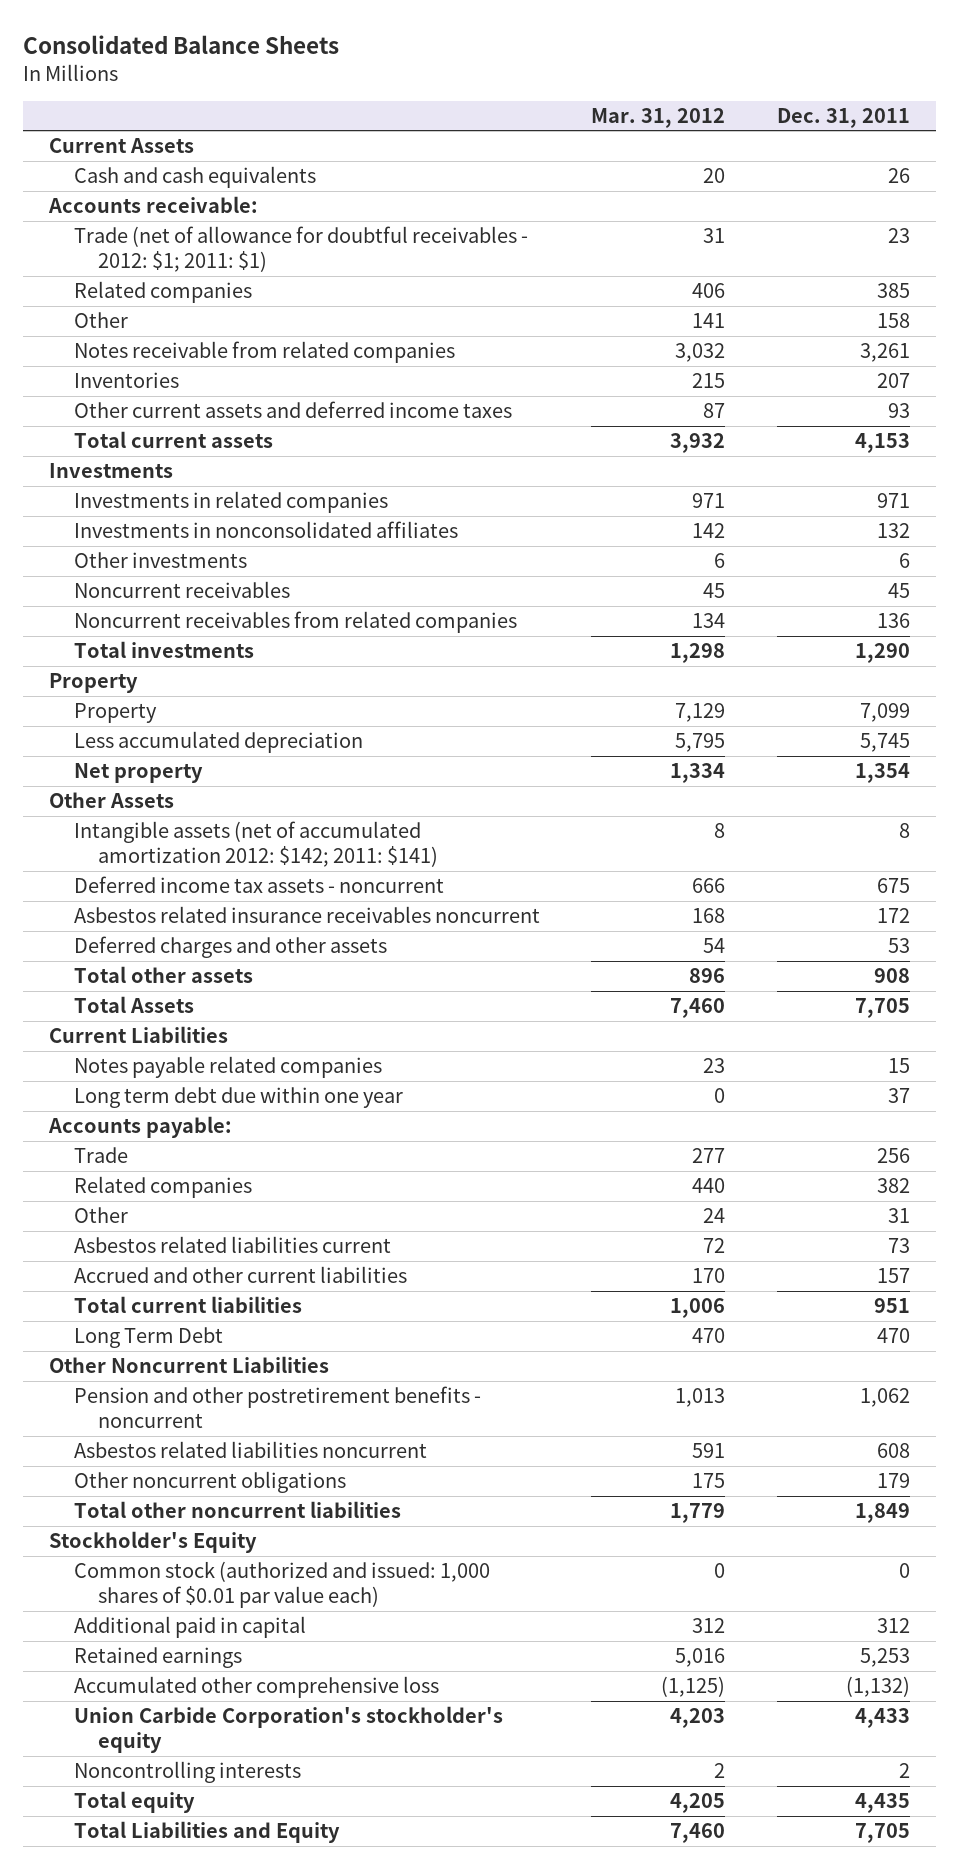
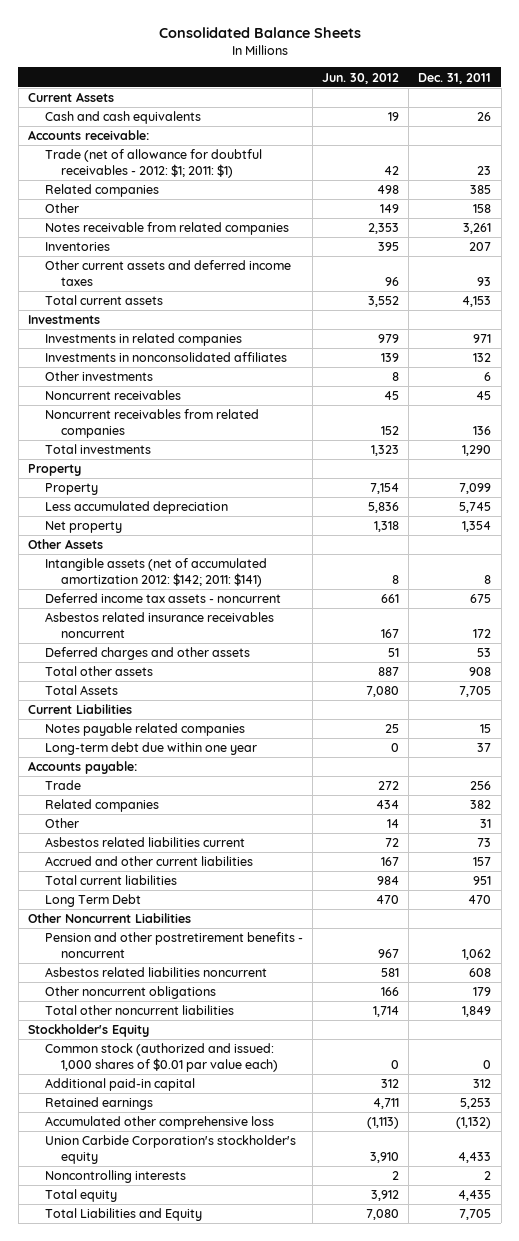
- | Mar. 31, 2012 | Dec. 31, 2011
+ | Jun. 30, 2012 | Dec. 31, 2011
- Long term debt due within one year | 0 | 37
+ Long-term debt due within one year | 0 | 37
- Additional paid in capital | 312 | 312
+ Additional paid-in capital | 312 | 312

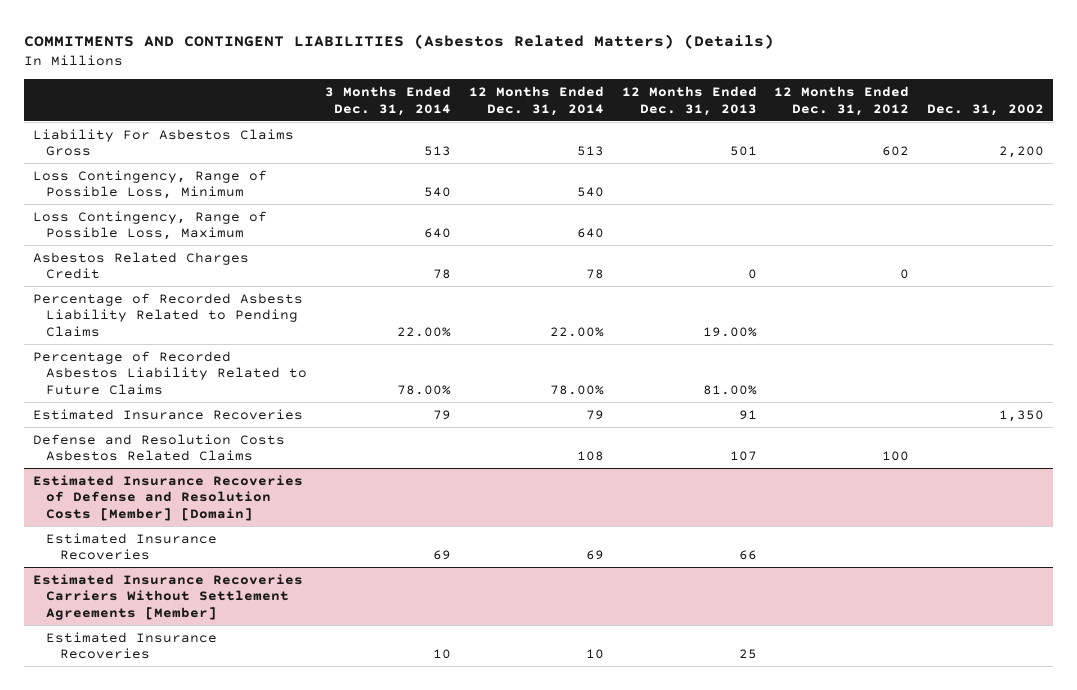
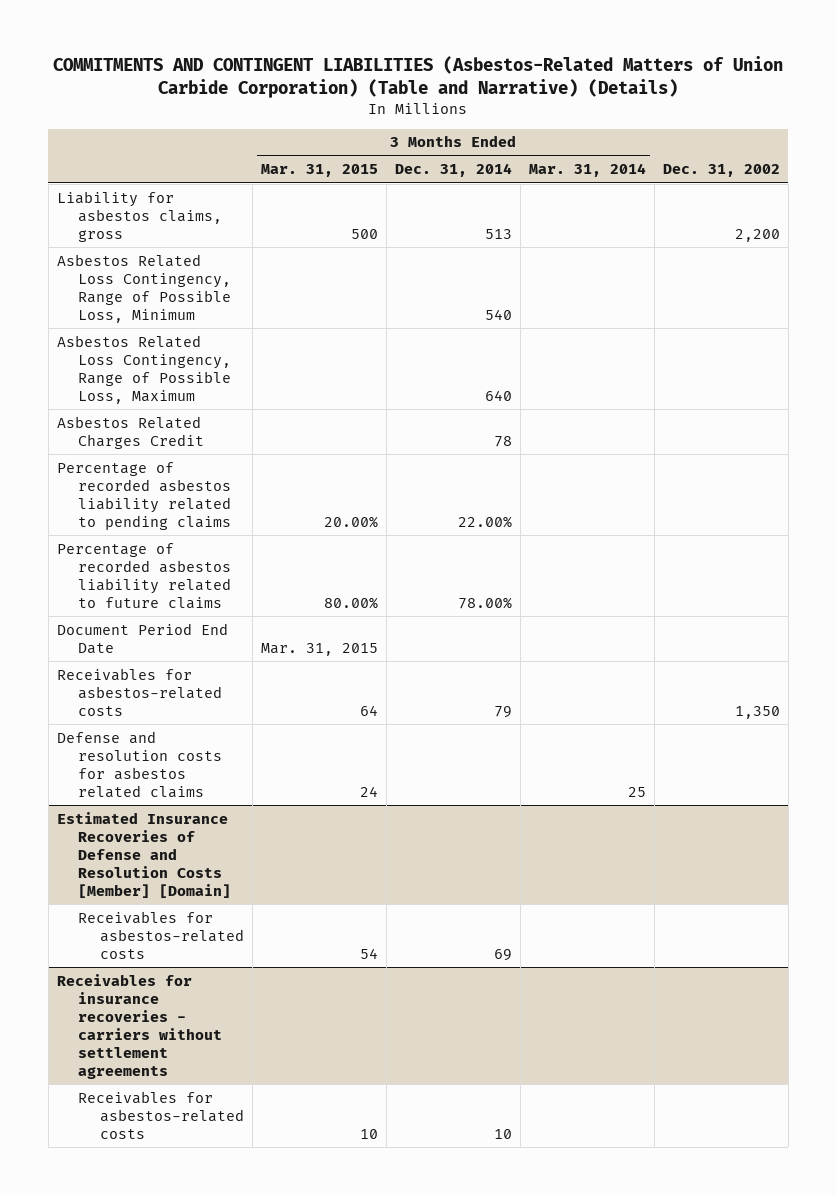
- COMMITMENTS AND CONTINGENT LIABILITIES (Asbestos Related Matters) (Details)
+ COMMITMENTS AND CONTINGENT LIABILITIES (Asbestos-Related Matters of Union Carbide Corporation) (Table and Narrative) (Details)
- | 3 Months Ended Dec. 31, 2014 | 12 Months Ended Dec. 31, 2014 | 12 Months Ended Dec. 31, 2013 | 12 Months Ended Dec. 31, 2012 | Dec. 31, 2002
+ | 3 Months Ended Mar. 31, 2015 | 3 Months Ended Dec. 31, 2014 | 3 Months Ended Mar. 31, 2014 | Dec. 31, 2002
- Liability For Asbestos Claims Gross | 513 | 513 | 501 | 602 | 2,200
- Loss Contingency, Range of Possible Loss, Minimum | 540 | 540 | | |
- Loss Contingency, Range of Possible Loss, Maximum | 640 | 640 | | |
+ Liability for asbestos claims, gross | 500 | 513 | | 2,200
+ Asbestos Related Loss Contingency, Range of Possible Loss, Minimum | | 540 | |
+ Asbestos Related Loss Contingency, Range of Possible Loss, Maximum | | 640 | |
- Percentage of Recorded Asbests Liability Related to Pending Claims | 22.00% | 22.00% | 19.00% | |
- Percentage of Recorded Asbestos Liability Related to Future Claims | 78.00% | 78.00% | 81.00% | |
- Estimated Insurance Recoveries | 79 | 79 | 91 | | 1,350
- Defense and Resolution Costs Asbestos Related Claims | | 108 | 107 | 100 |
+ Percentage of recorded asbestos liability related to pending claims | 20.00% | 22.00% | |
+ Percentage of recorded asbestos liability related to future claims | 80.00% | 78.00% | |
+ Document Period End Date | Mar. 31, 2015 | | |
+ Receivables for asbestos-related costs | 64 | 79 | | 1,350
+ Defense and resolution costs for asbestos related claims | 24 | | 25 |
@ Estimated Insurance Recoveries of Defense and Resolution Costs [Member] [Domain]
- Estimated Insurance Recoveries | 69 | 69 | 66 | |
- Estimated Insurance Recoveries Carriers Without Settlement Agreements [Member]
- Estimated Insurance Recoveries | 10 | 10 | 25 | |
@ Estimated Insurance Recoveries of Defense and Resolution Costs [Member] [Domain]
+ Receivables for asbestos-related costs | 54 | 69 | |
+ Receivables for insurance recoveries - carriers without settlement agreements
+ Receivables for asbestos-related costs | 10 | 10 | |

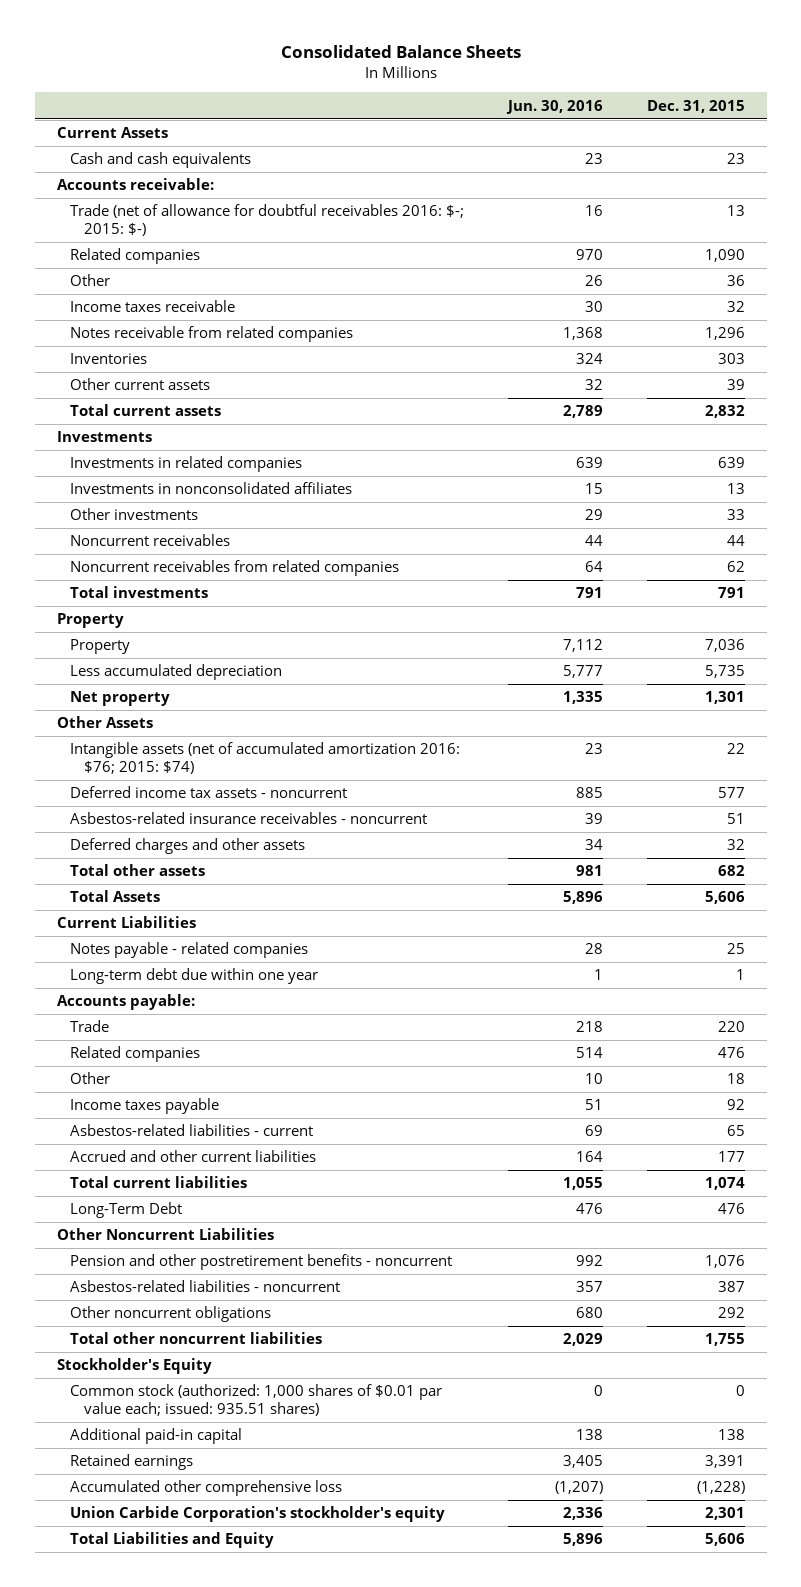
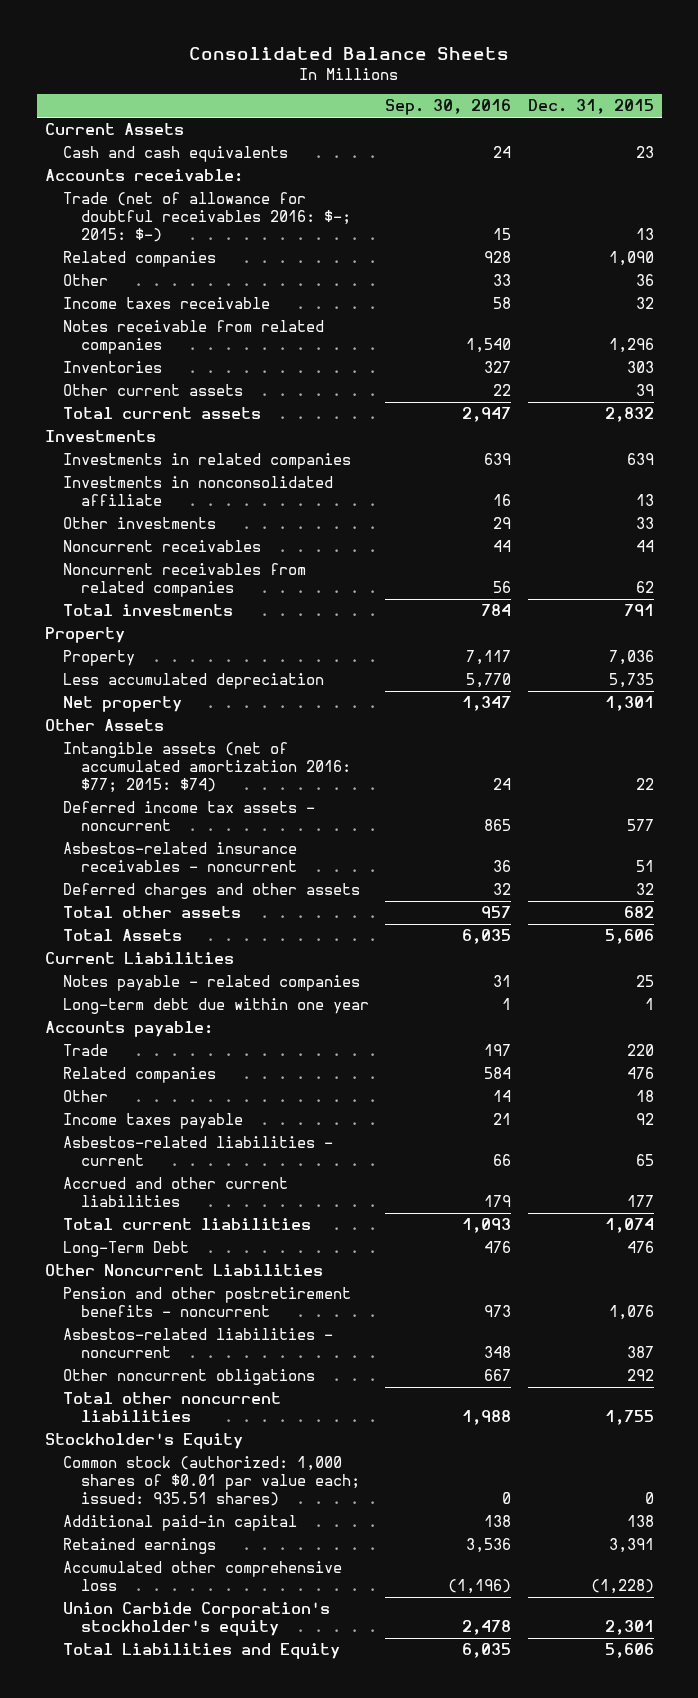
- | Jun. 30, 2016 | Dec. 31, 2015
+ | Sep. 30, 2016 | Dec. 31, 2015
- Investments in nonconsolidated affiliates | 15 | 13
+ Investments in nonconsolidated affiliate | 16 | 13
- Intangible assets (net of accumulated amortization 2016: $76; 2015: $74) | 23 | 22
+ Intangible assets (net of accumulated amortization 2016: $77; 2015: $74) | 24 | 22

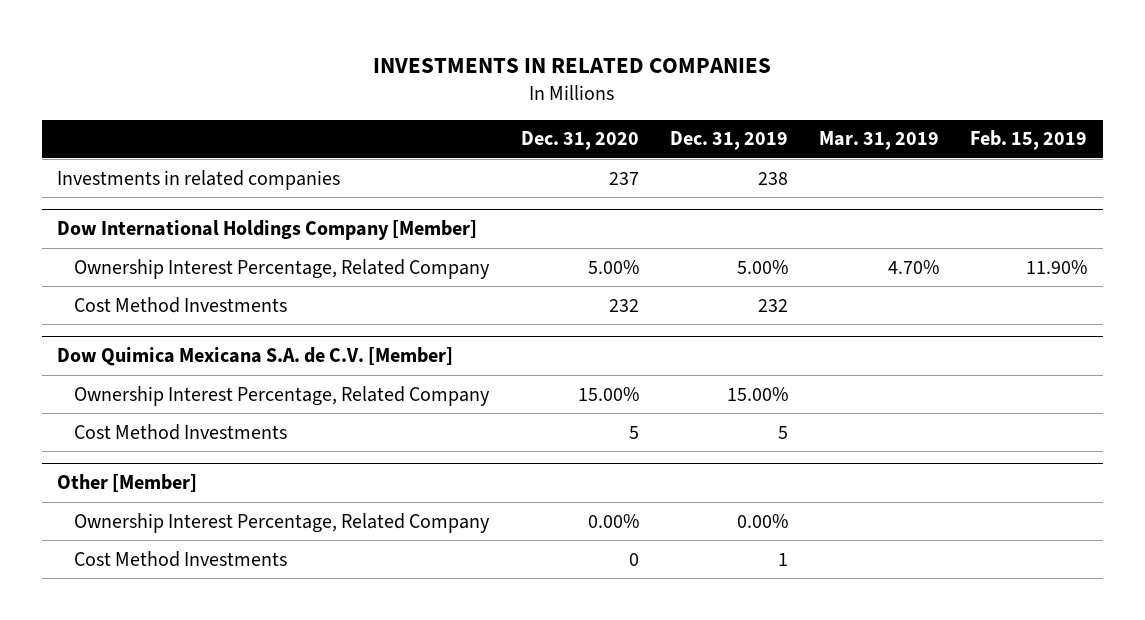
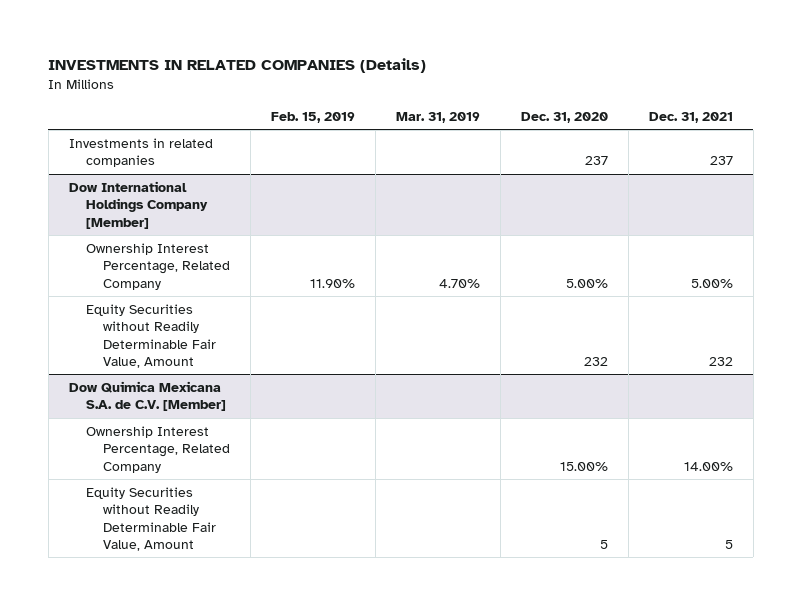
- INVESTMENTS IN RELATED COMPANIES
+ INVESTMENTS IN RELATED COMPANIES (Details)
- | Dec. 31, 2020 | Dec. 31, 2019 | Mar. 31, 2019 | Feb. 15, 2019
+ | Feb. 15, 2019 | Mar. 31, 2019 | Dec. 31, 2020 | Dec. 31, 2021
@ Dow International Holdings Company [Member]
- Cost Method Investments | 232 | 232 | |
+ Equity Securities without Readily Determinable Fair Value, Amount | | | 232 | 232
@ Dow Quimica Mexicana S.A. de C.V. [Member]
- Cost Method Investments | 5 | 5 | |
- Other [Member]
- Ownership Interest Percentage, Related Company | 0.00% | 0.00% | |
- Cost Method Investments | 0 | 1 | |
@ Dow Quimica Mexicana S.A. de C.V. [Member]
+ Equity Securities without Readily Determinable Fair Value, Amount | | | 5 | 5

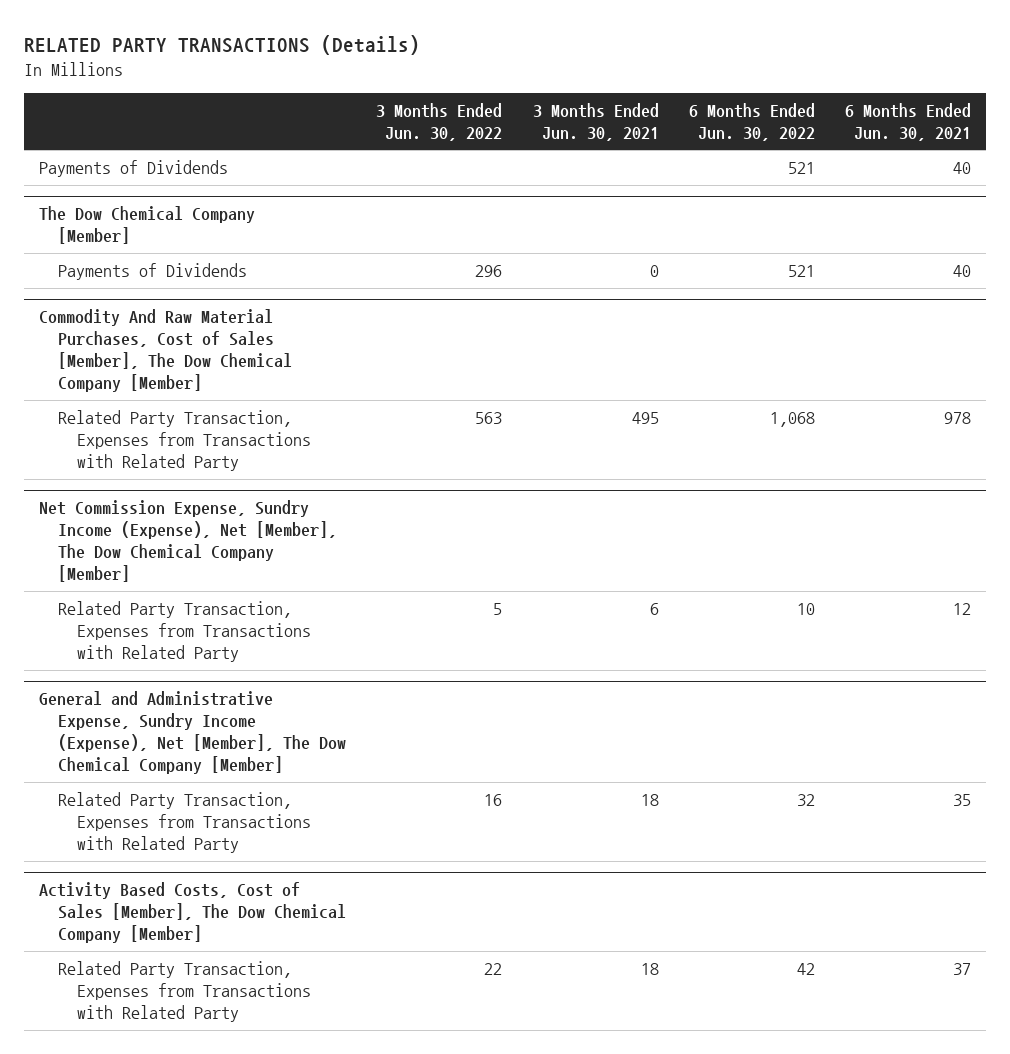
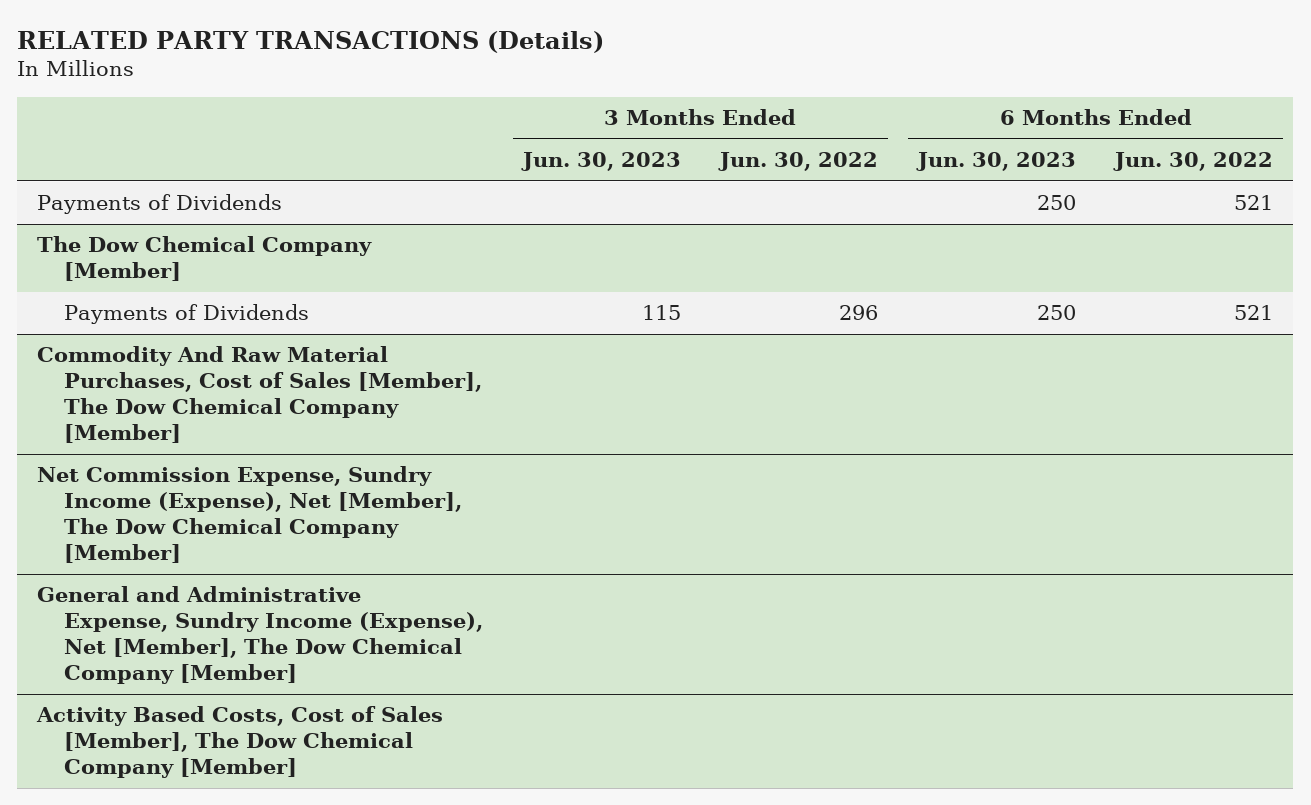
- | 3 Months Ended Jun. 30, 2022 | 3 Months Ended Jun. 30, 2021 | 6 Months Ended Jun. 30, 2022 | 6 Months Ended Jun. 30, 2021
+ | 3 Months Ended Jun. 30, 2023 | 3 Months Ended Jun. 30, 2022 | 6 Months Ended Jun. 30, 2023 | 6 Months Ended Jun. 30, 2022
@ Commodity And Raw Material Purchases, Cost of Sales [Member], The Dow Chemical Company [Member]
- Related Party Transaction, Expenses from Transactions with Related Party | 563 | 495 | 1,068 | 978
@ Net Commission Expense, Sundry Income (Expense), Net [Member], The Dow Chemical Company [Member]
- Related Party Transaction, Expenses from Transactions with Related Party | 5 | 6 | 10 | 12
@ General and Administrative Expense, Sundry Income (Expense), Net [Member], The Dow Chemical Company [Member]
- Related Party Transaction, Expenses from Transactions with Related Party | 16 | 18 | 32 | 35
@ Activity Based Costs, Cost of Sales [Member], The Dow Chemical Company [Member]
- Related Party Transaction, Expenses from Transactions with Related Party | 22 | 18 | 42 | 37

